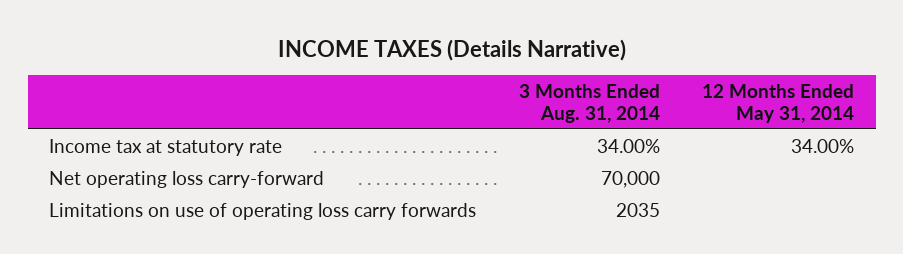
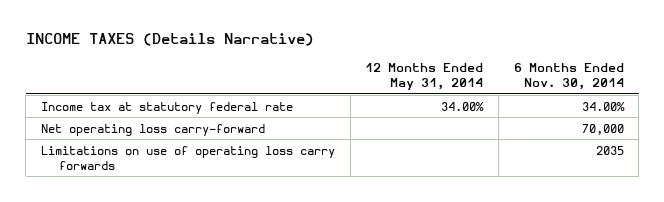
- | 3 Months Ended Aug. 31, 2014 | 12 Months Ended May 31, 2014
+ | 12 Months Ended May 31, 2014 | 6 Months Ended Nov. 30, 2014
- Income tax at statutory rate | 34.00% | 34.00%
+ Income tax at statutory federal rate | 34.00% | 34.00%

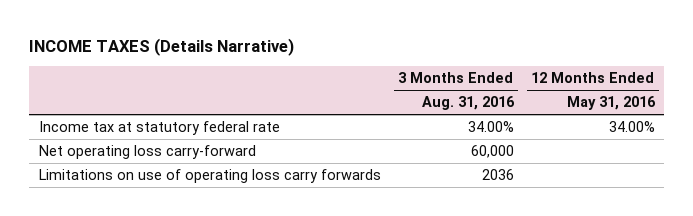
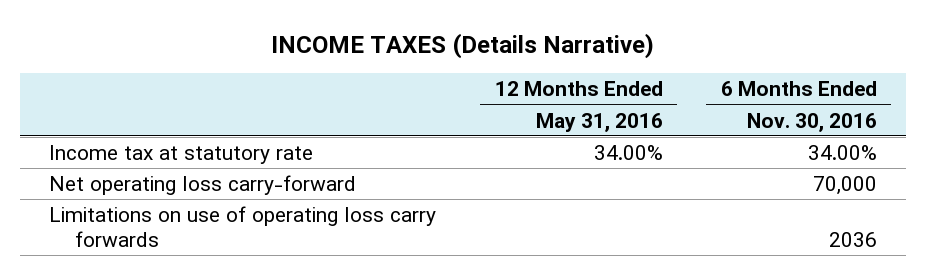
- | 3 Months Ended Aug. 31, 2016 | 12 Months Ended May 31, 2016
+ | 12 Months Ended May 31, 2016 | 6 Months Ended Nov. 30, 2016
- Income tax at statutory federal rate | 34.00% | 34.00%
+ Income tax at statutory rate | 34.00% | 34.00%

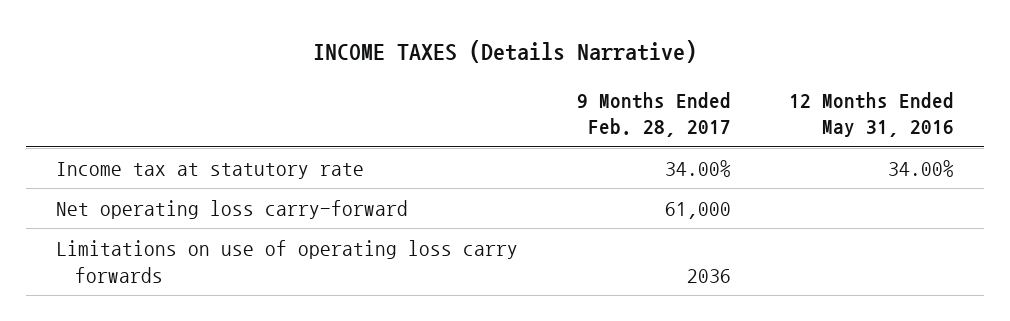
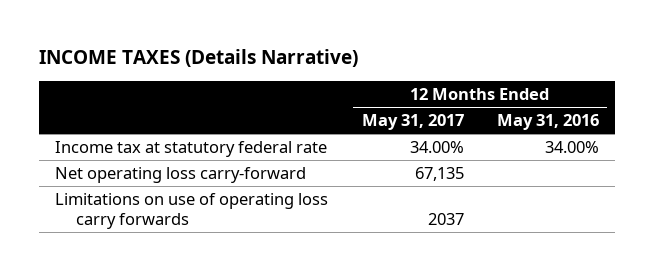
- | 9 Months Ended Feb. 28, 2017 | 12 Months Ended May 31, 2016
+ | 12 Months Ended May 31, 2017 | 12 Months Ended May 31, 2016
- Income tax at statutory rate | 34.00% | 34.00%
+ Income tax at statutory federal rate | 34.00% | 34.00%

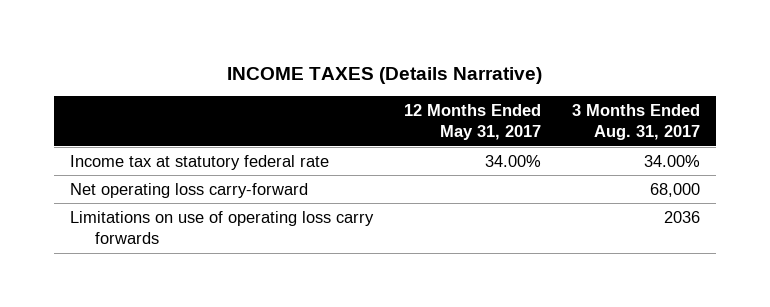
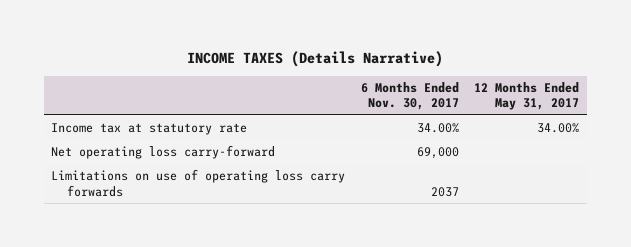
- | 12 Months Ended May 31, 2017 | 3 Months Ended Aug. 31, 2017
+ | 6 Months Ended Nov. 30, 2017 | 12 Months Ended May 31, 2017
- Income tax at statutory federal rate | 34.00% | 34.00%
+ Income tax at statutory rate | 34.00% | 34.00%

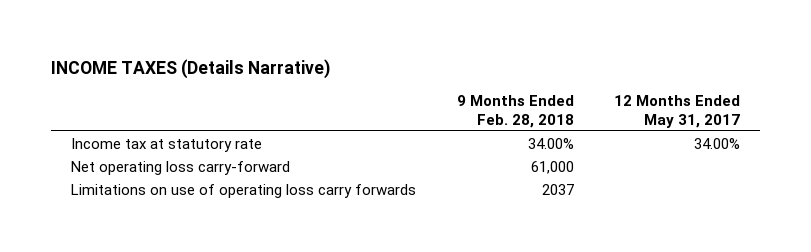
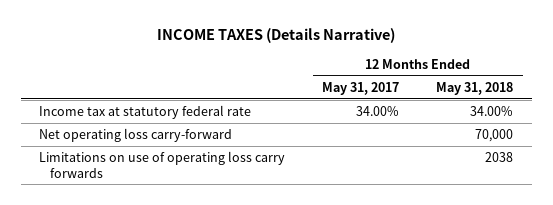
- | 9 Months Ended Feb. 28, 2018 | 12 Months Ended May 31, 2017
+ | 12 Months Ended May 31, 2017 | 12 Months Ended May 31, 2018
- Income tax at statutory rate | 34.00% | 34.00%
+ Income tax at statutory federal rate | 34.00% | 34.00%

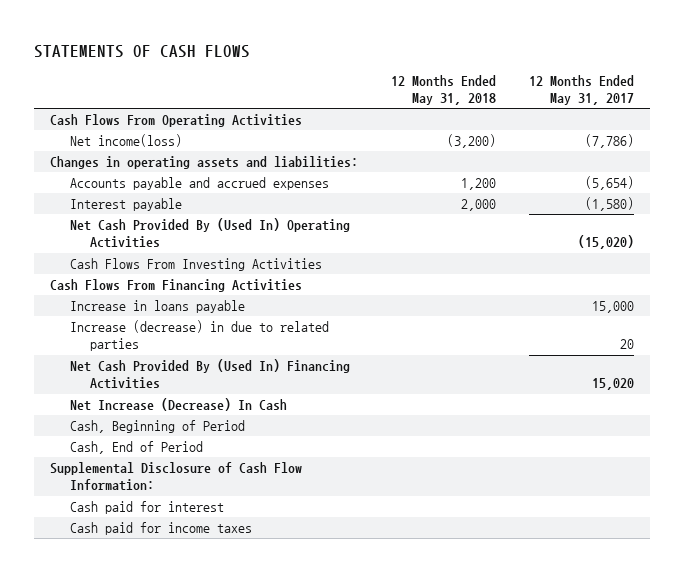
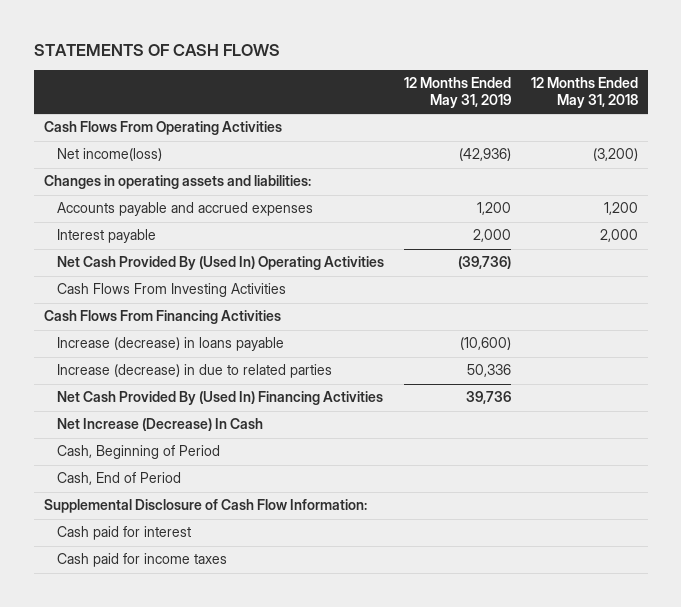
- | 12 Months Ended May 31, 2018 | 12 Months Ended May 31, 2017
+ | 12 Months Ended May 31, 2019 | 12 Months Ended May 31, 2018
- Increase in loans payable | | 15,000
+ Increase (decrease) in loans payable | (10,600) |

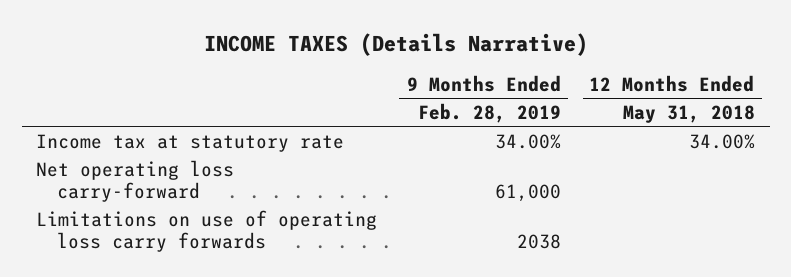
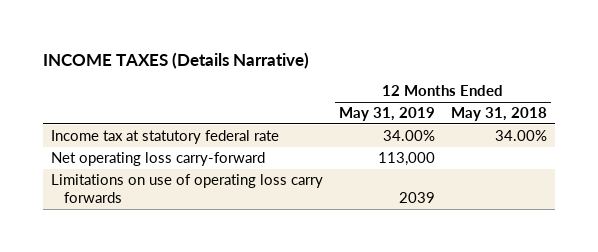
- | 9 Months Ended Feb. 28, 2019 | 12 Months Ended May 31, 2018
+ | 12 Months Ended May 31, 2019 | 12 Months Ended May 31, 2018
- Income tax at statutory rate | 34.00% | 34.00%
+ Income tax at statutory federal rate | 34.00% | 34.00%

